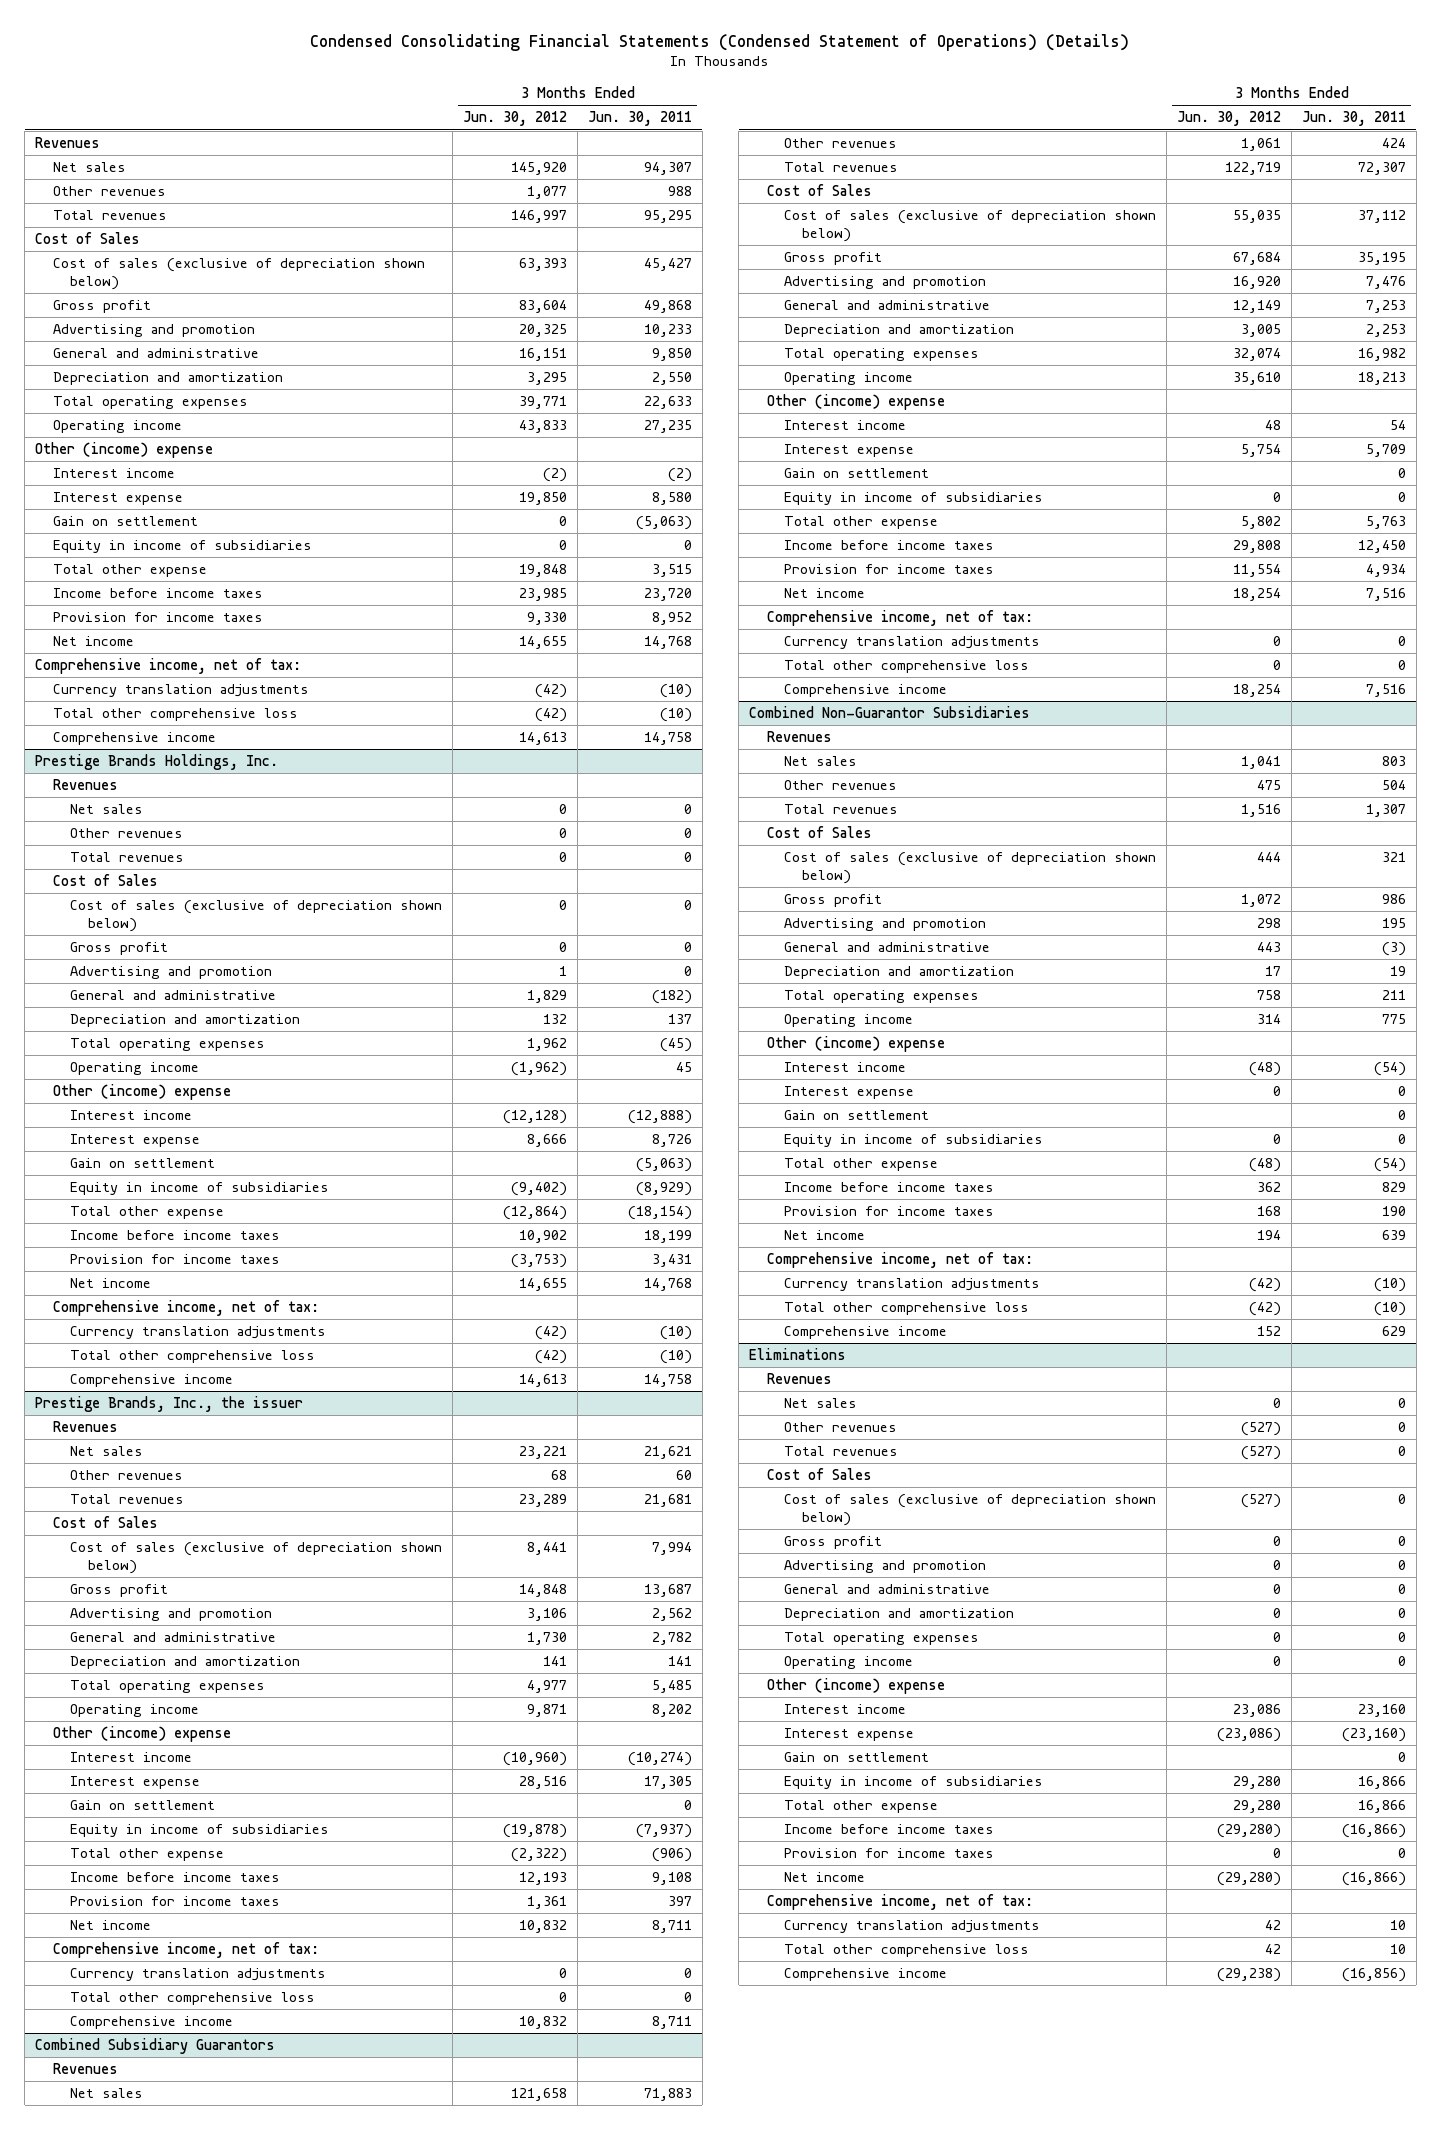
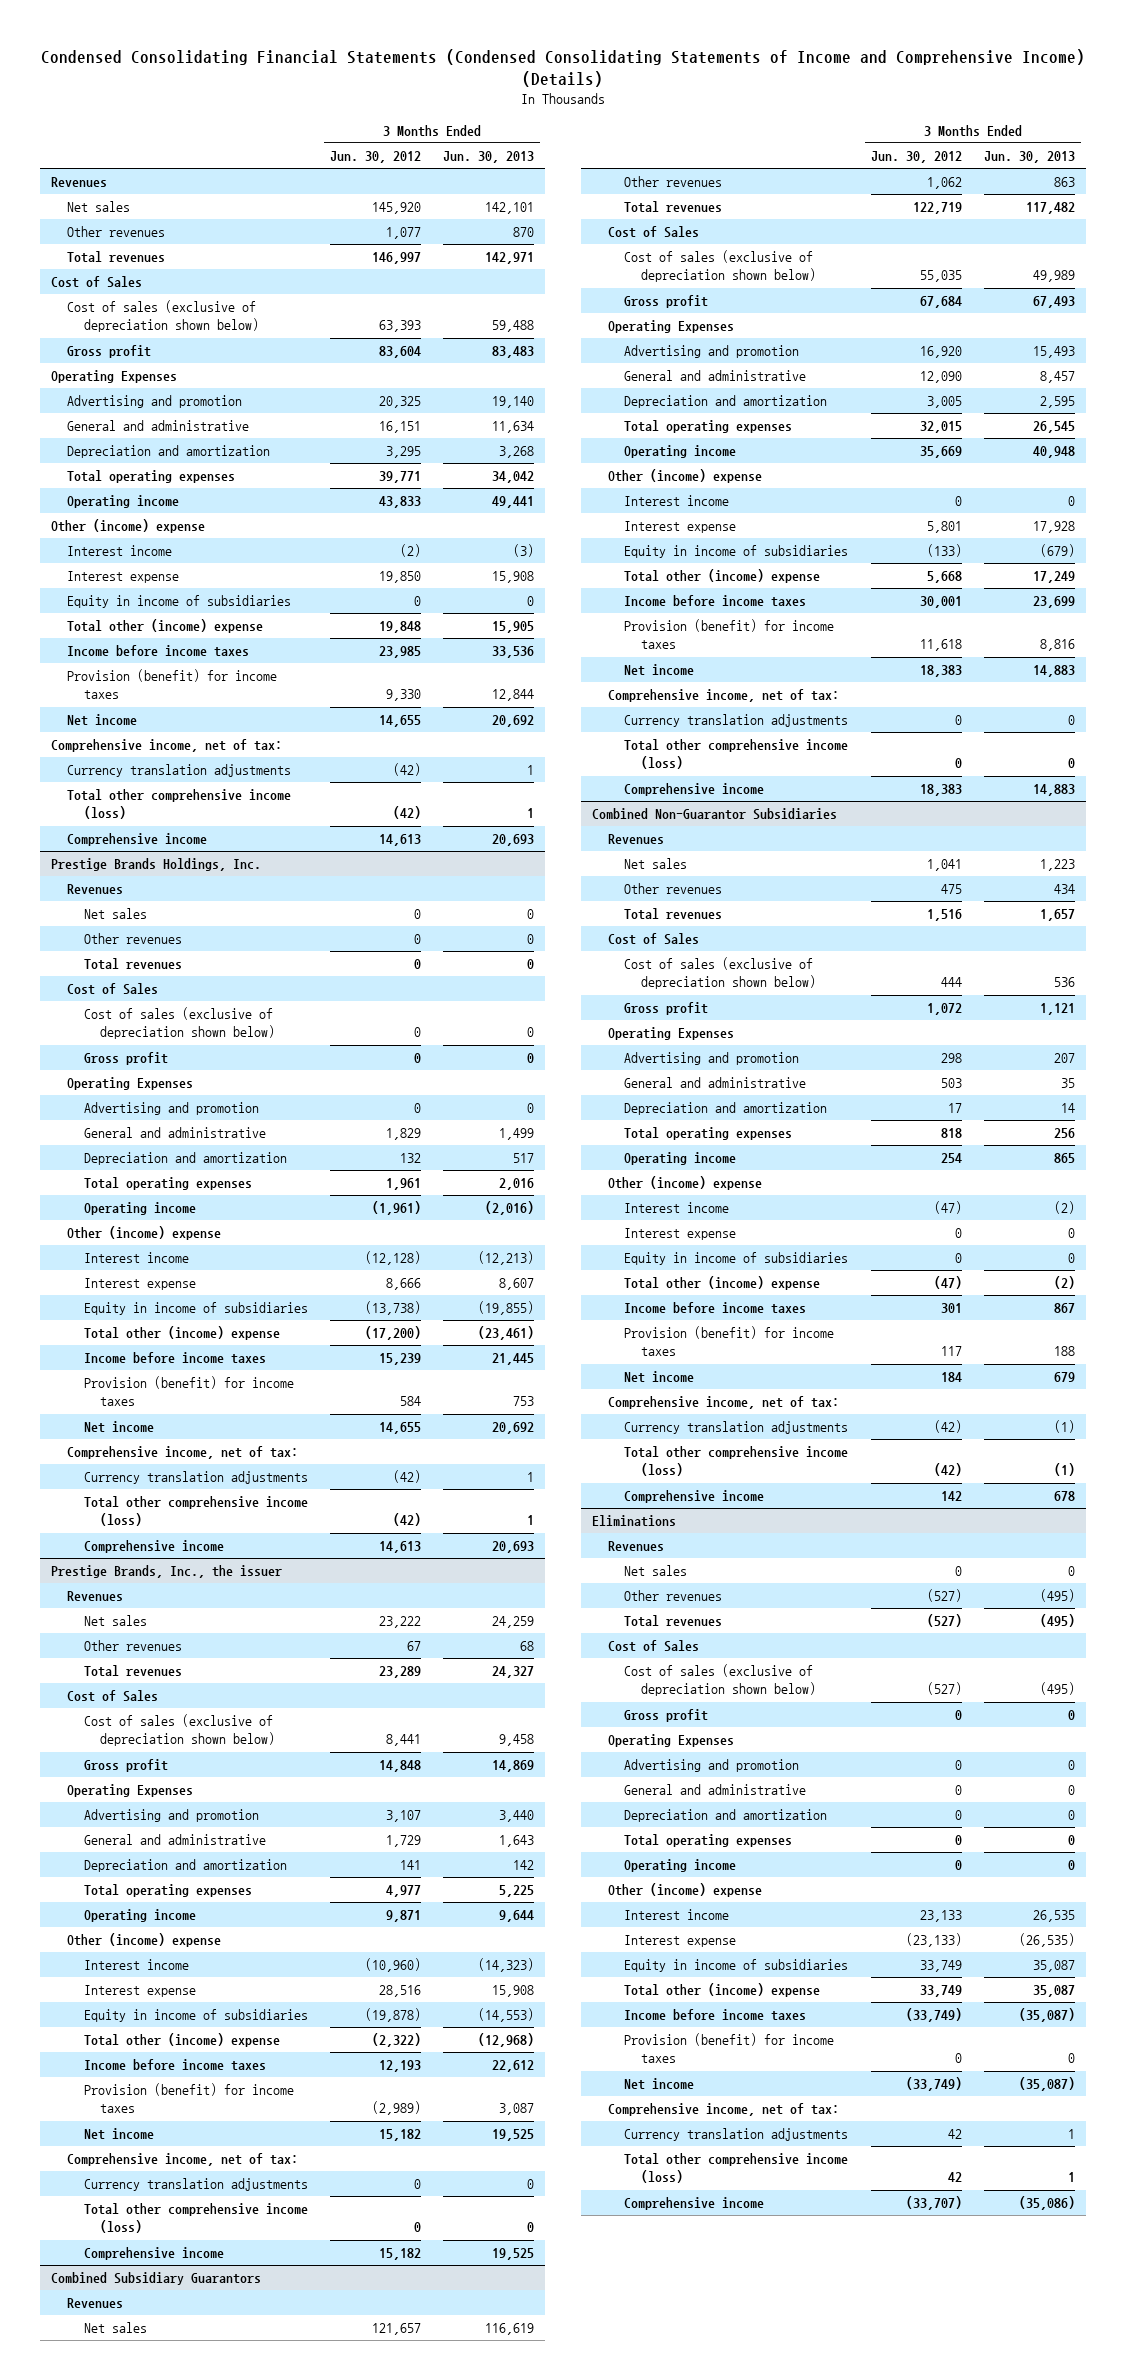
- Condensed Consolidating Financial Statements (Condensed Statement of Operations) (Details)
+ Condensed Consolidating Financial Statements (Condensed Consolidating Statements of Income and Comprehensive Income) (Details)
- | 3 Months Ended Jun. 30, 2012 | 3 Months Ended Jun. 30, 2011
+ | 3 Months Ended Jun. 30, 2012 | 3 Months Ended Jun. 30, 2013
+ Operating Expenses
- Gain on settlement | 0 | (5,063)
- Total other expense | 19,848 | 3,515
+ Total other (income) expense | 19,848 | 15,905
- Provision for income taxes | 9,330 | 8,952
+ Provision (benefit) for income taxes | 9,330 | 12,844
- Total other comprehensive loss | (42) | (10)
+ Total other comprehensive income (loss) | (42) | 1
@ Prestige Brands Holdings, Inc.
- Advertising and promotion | 1 | 0
+ Operating Expenses
+ Advertising and promotion | 0 | 0
- Total operating expenses | 1,962 | (45)
- Operating income | (1,962) | 45
+ Total operating expenses | 1,961 | 2,016
+ Operating income | (1,961) | (2,016)
- Gain on settlement | | (5,063)
- Equity in income of subsidiaries | (9,402) | (8,929)
- Total other expense | (12,864) | (18,154)
- Income before income taxes | 10,902 | 18,199
- Provision for income taxes | (3,753) | 3,431
+ Equity in income of subsidiaries | (13,738) | (19,855)
+ Total other (income) expense | (17,200) | (23,461)
+ Income before income taxes | 15,239 | 21,445
+ Provision (benefit) for income taxes | 584 | 753
- Total other comprehensive loss | (42) | (10)
+ Total other comprehensive income (loss) | (42) | 1
@ Prestige Brands, Inc., the issuer
- Net sales | 23,221 | 21,621
- Other revenues | 68 | 60
+ Net sales | 23,222 | 24,259
+ Other revenues | 67 | 68
- Advertising and promotion | 3,106 | 2,562
- General and administrative | 1,730 | 2,782
+ Operating Expenses
+ Advertising and promotion | 3,107 | 3,440
+ General and administrative | 1,729 | 1,643
- Gain on settlement | | 0
- Total other expense | (2,322) | (906)
+ Total other (income) expense | (2,322) | (12,968)
- Provision for income taxes | 1,361 | 397
- Net income | 10,832 | 8,711
+ Provision (benefit) for income taxes | (2,989) | 3,087
+ Net income | 15,182 | 19,525
- Total other comprehensive loss | 0 | 0
- Comprehensive income | 10,832 | 8,711
+ Total other comprehensive income (loss) | 0 | 0
+ Comprehensive income | 15,182 | 19,525
@ Combined Subsidiary Guarantors
- Net sales | 121,658 | 71,883
- Other revenues | 1,061 | 424
+ Net sales | 121,657 | 116,619
+ Other revenues | 1,062 | 863
+ Operating Expenses
- General and administrative | 12,149 | 7,253
+ General and administrative | 12,090 | 8,457
- Total operating expenses | 32,074 | 16,982
- Operating income | 35,610 | 18,213
+ Total operating expenses | 32,015 | 26,545
+ Operating income | 35,669 | 40,948
- Interest income | 48 | 54
- Interest expense | 5,754 | 5,709
- Gain on settlement | | 0
- Equity in income of subsidiaries | 0 | 0
- Total other expense | 5,802 | 5,763
- Income before income taxes | 29,808 | 12,450
- Provision for income taxes | 11,554 | 4,934
- Net income | 18,254 | 7,516
+ Interest income | 0 | 0
+ Interest expense | 5,801 | 17,928
+ Equity in income of subsidiaries | (133) | (679)
+ Total other (income) expense | 5,668 | 17,249
+ Income before income taxes | 30,001 | 23,699
+ Provision (benefit) for income taxes | 11,618 | 8,816
+ Net income | 18,383 | 14,883
- Total other comprehensive loss | 0 | 0
- Comprehensive income | 18,254 | 7,516
+ Total other comprehensive income (loss) | 0 | 0
+ Comprehensive income | 18,383 | 14,883
@ Combined Non-Guarantor Subsidiaries
+ Operating Expenses
- General and administrative | 443 | (3)
+ General and administrative | 503 | 35
- Total operating expenses | 758 | 211
- Operating income | 314 | 775
+ Total operating expenses | 818 | 256
+ Operating income | 254 | 865
- Interest income | (48) | (54)
+ Interest income | (47) | (2)
- Gain on settlement | | 0
- Total other expense | (48) | (54)
- Income before income taxes | 362 | 829
- Provision for income taxes | 168 | 190
- Net income | 194 | 639
+ Total other (income) expense | (47) | (2)
+ Income before income taxes | 301 | 867
+ Provision (benefit) for income taxes | 117 | 188
+ Net income | 184 | 679
- Total other comprehensive loss | (42) | (10)
- Comprehensive income | 152 | 629
+ Total other comprehensive income (loss) | (42) | (1)
+ Comprehensive income | 142 | 678
@ Eliminations
+ Operating Expenses
- Interest income | 23,086 | 23,160
- Interest expense | (23,086) | (23,160)
- Gain on settlement | | 0
- Equity in income of subsidiaries | 29,280 | 16,866
- Total other expense | 29,280 | 16,866
- Income before income taxes | (29,280) | (16,866)
- Provision for income taxes | 0 | 0
- Net income | (29,280) | (16,866)
+ Interest income | 23,133 | 26,535
+ Interest expense | (23,133) | (26,535)
+ Equity in income of subsidiaries | 33,749 | 35,087
+ Total other (income) expense | 33,749 | 35,087
+ Income before income taxes | (33,749) | (35,087)
+ Provision (benefit) for income taxes | 0 | 0
+ Net income | (33,749) | (35,087)
- Total other comprehensive loss | 42 | 10
- Comprehensive income | (29,238) | (16,856)
+ Total other comprehensive income (loss) | 42 | 1
+ Comprehensive income | (33,707) | (35,086)

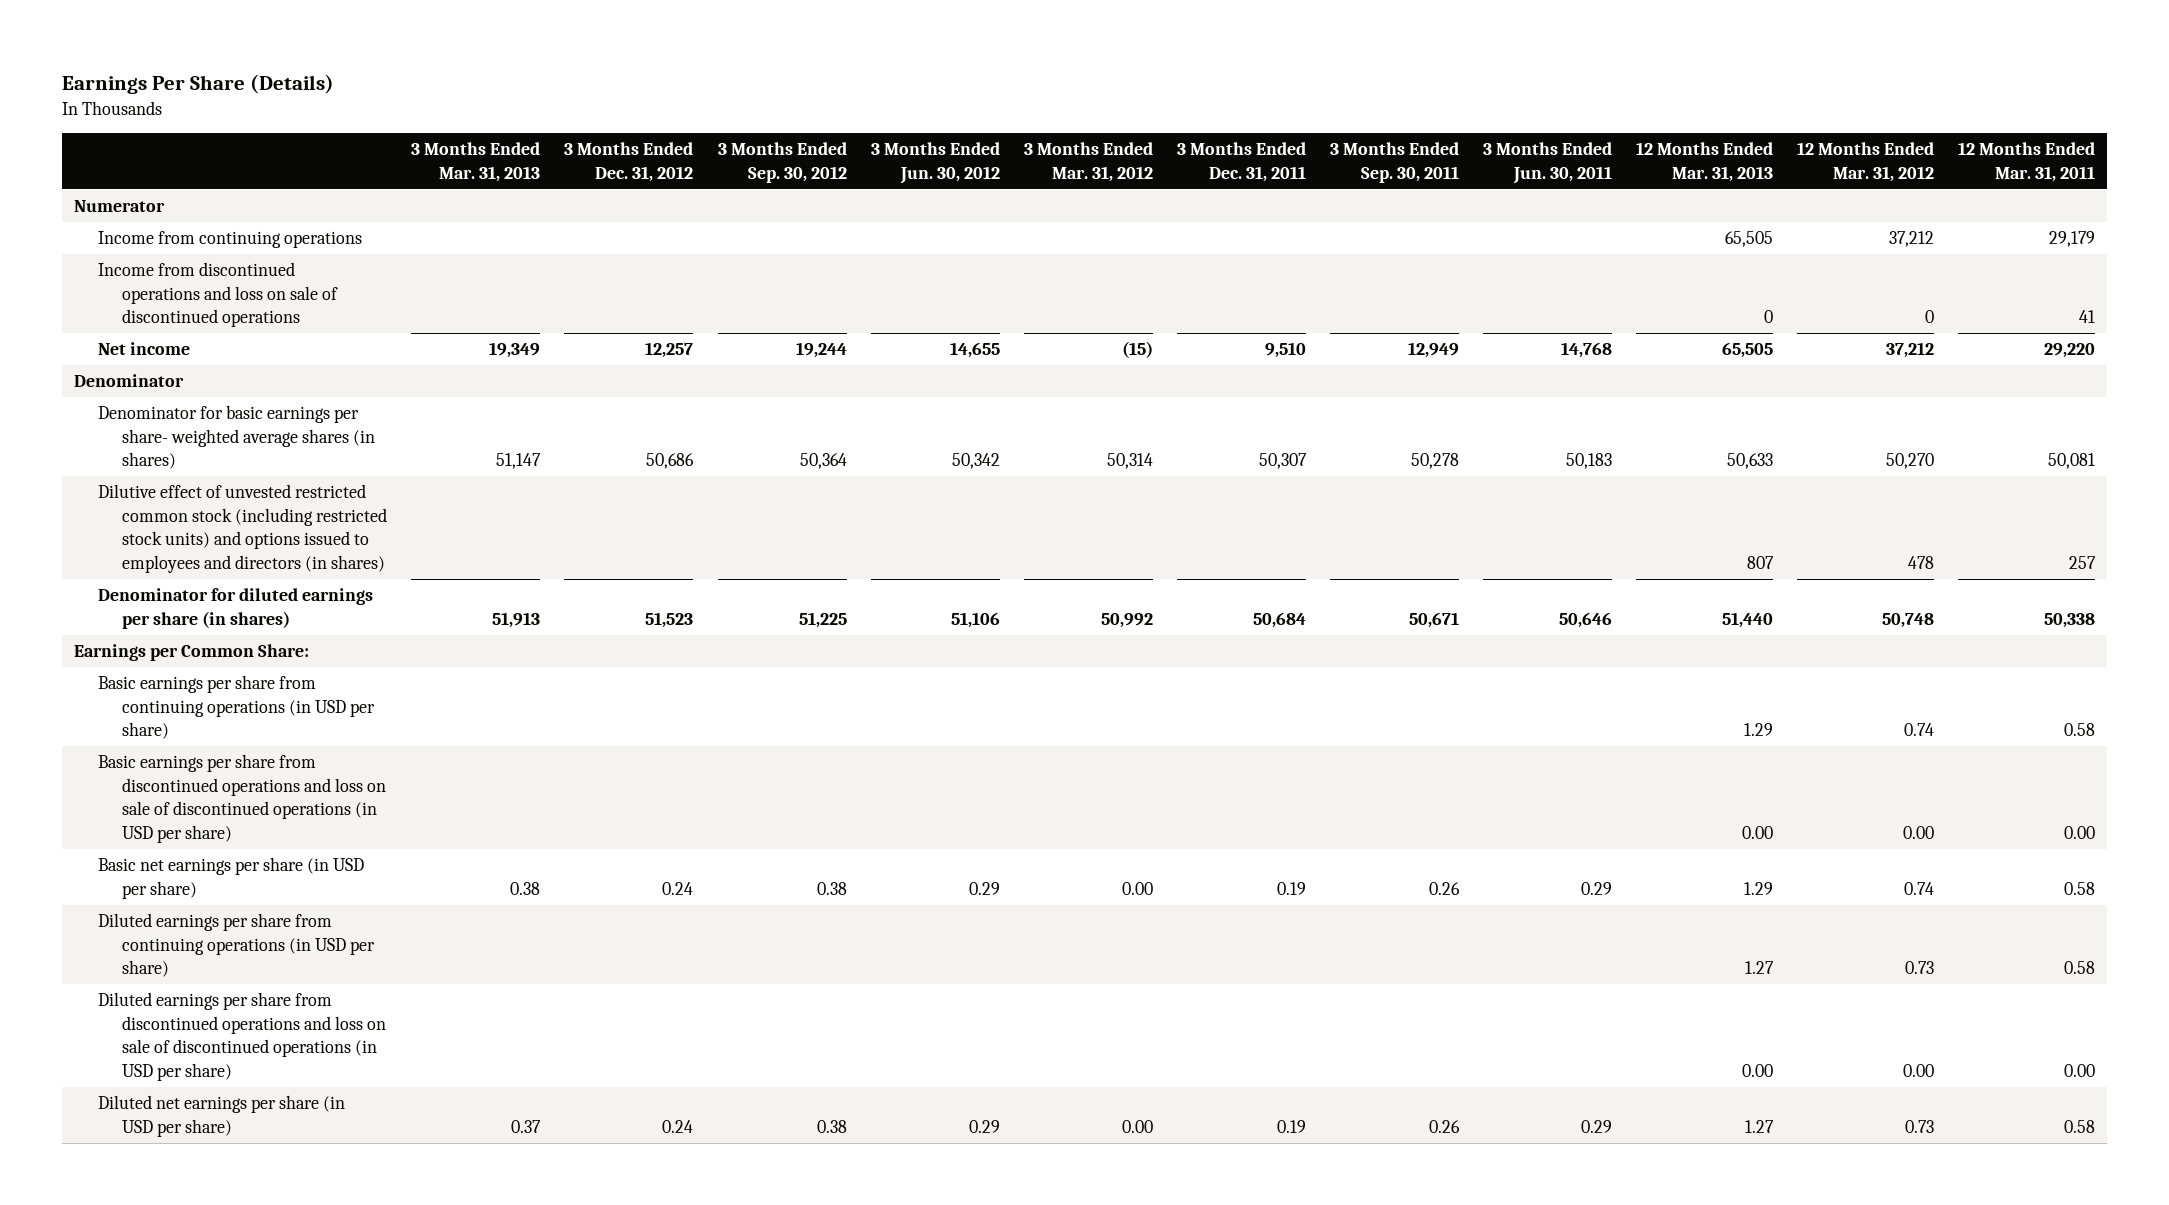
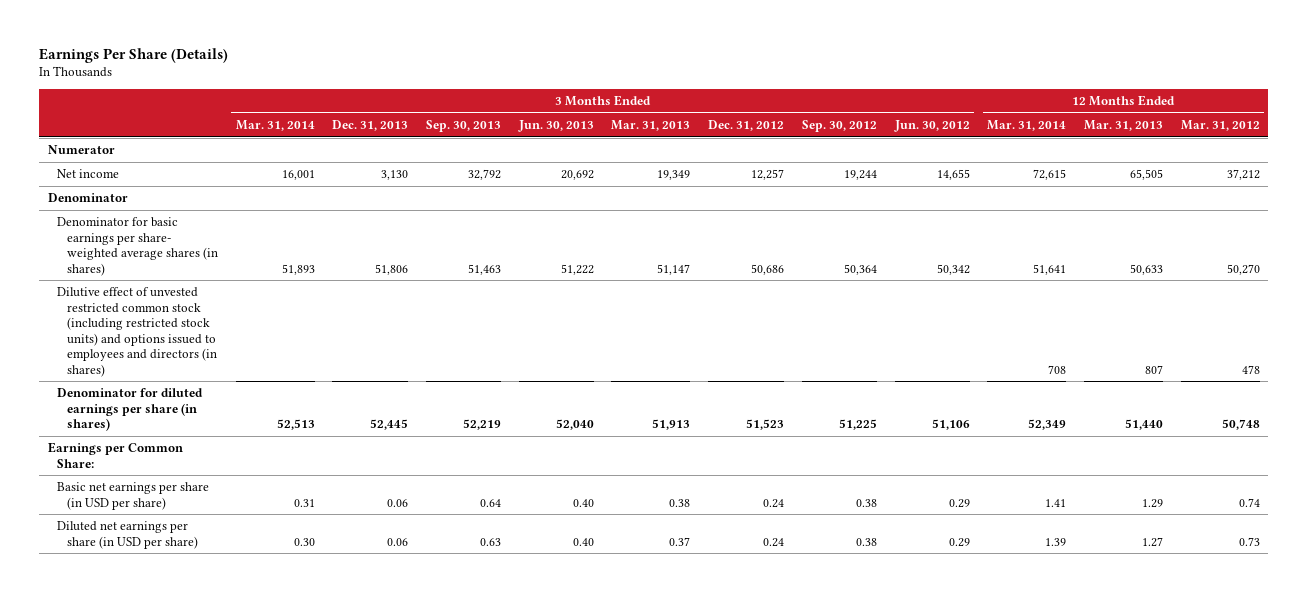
- | 3 Months Ended Mar. 31, 2013 | 3 Months Ended Dec. 31, 2012 | 3 Months Ended Sep. 30, 2012 | 3 Months Ended Jun. 30, 2012 | 3 Months Ended Mar. 31, 2012 | 3 Months Ended Dec. 31, 2011 | 3 Months Ended Sep. 30, 2011 | 3 Months Ended Jun. 30, 2011 | 12 Months Ended Mar. 31, 2013 | 12 Months Ended Mar. 31, 2012 | 12 Months Ended Mar. 31, 2011
+ | 3 Months Ended Mar. 31, 2014 | 3 Months Ended Dec. 31, 2013 | 3 Months Ended Sep. 30, 2013 | 3 Months Ended Jun. 30, 2013 | 3 Months Ended Mar. 31, 2013 | 3 Months Ended Dec. 31, 2012 | 3 Months Ended Sep. 30, 2012 | 3 Months Ended Jun. 30, 2012 | 12 Months Ended Mar. 31, 2014 | 12 Months Ended Mar. 31, 2013 | 12 Months Ended Mar. 31, 2012
- Income from continuing operations | | | | | | | | | 65,505 | 37,212 | 29,179
- Income from discontinued operations and loss on sale of discontinued operations | | | | | | | | | 0 | 0 | 41
- Basic earnings per share from continuing operations (in USD per share) | | | | | | | | | 1.29 | 0.74 | 0.58
- Basic earnings per share from discontinued operations and loss on sale of discontinued operations (in USD per share) | | | | | | | | | 0.00 | 0.00 | 0.00
- Diluted earnings per share from continuing operations (in USD per share) | | | | | | | | | 1.27 | 0.73 | 0.58
- Diluted earnings per share from discontinued operations and loss on sale of discontinued operations (in USD per share) | | | | | | | | | 0.00 | 0.00 | 0.00

